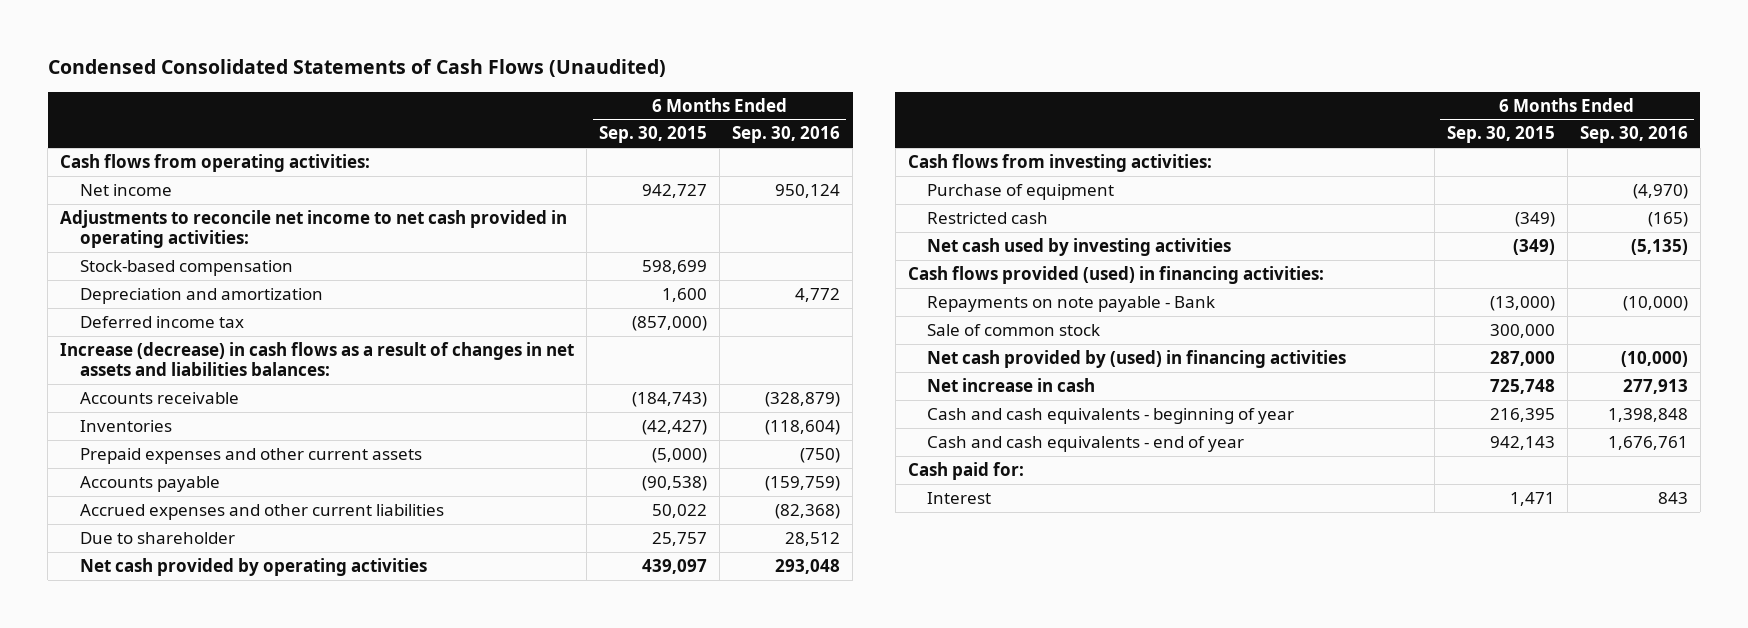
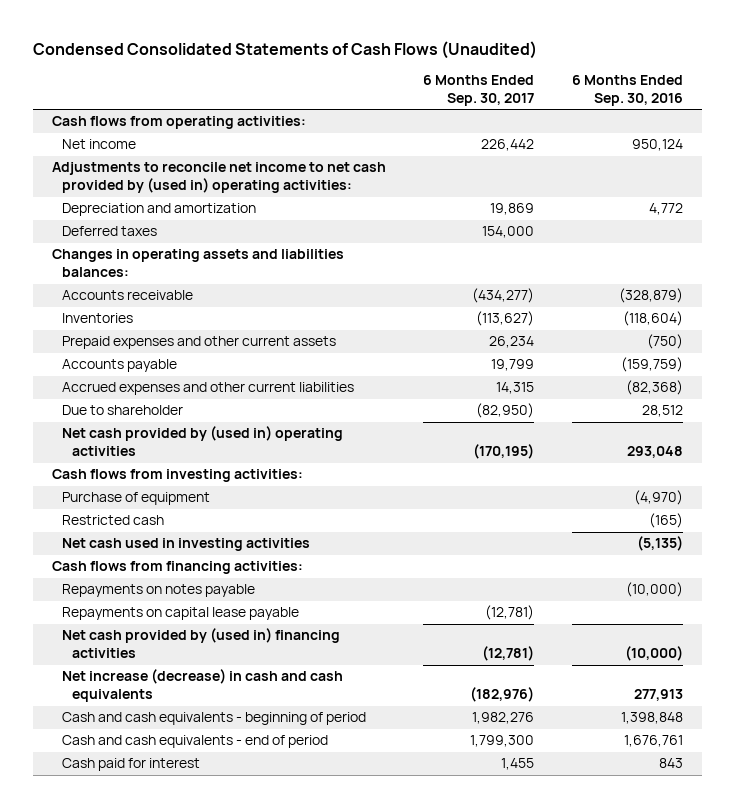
- | 6 Months Ended Sep. 30, 2015 | 6 Months Ended Sep. 30, 2016
+ | 6 Months Ended Sep. 30, 2017 | 6 Months Ended Sep. 30, 2016
- Adjustments to reconcile net income to net cash provided in operating activities:
- Stock-based compensation | 598,699 |
+ Adjustments to reconcile net income to net cash provided by (used in) operating activities:
- Deferred income tax | (857,000) |
- Increase (decrease) in cash flows as a result of changes in net assets and liabilities balances:
+ Deferred taxes | 154,000 |
+ Changes in operating assets and liabilities balances:
- Net cash provided by operating activities | 439,097 | 293,048
+ Net cash provided by (used in) operating activities | (170,195) | 293,048
- Net cash used by investing activities | (349) | (5,135)
- Cash flows provided (used) in financing activities:
- Repayments on note payable - Bank | (13,000) | (10,000)
- Sale of common stock | 300,000 |
- Net cash provided by (used) in financing activities | 287,000 | (10,000)
- Net increase in cash | 725,748 | 277,913
- Cash and cash equivalents - beginning of year | 216,395 | 1,398,848
- Cash and cash equivalents - end of year | 942,143 | 1,676,761
- Cash paid for:
- Interest | 1,471 | 843
+ Net cash used in investing activities | | (5,135)
+ Cash flows from financing activities:
+ Repayments on notes payable | | (10,000)
+ Repayments on capital lease payable | (12,781) |
+ Net cash provided by (used in) financing activities | (12,781) | (10,000)
+ Net increase (decrease) in cash and cash equivalents | (182,976) | 277,913
+ Cash and cash equivalents - beginning of period | 1,982,276 | 1,398,848
+ Cash and cash equivalents - end of period | 1,799,300 | 1,676,761
+ Cash paid for interest | 1,455 | 843

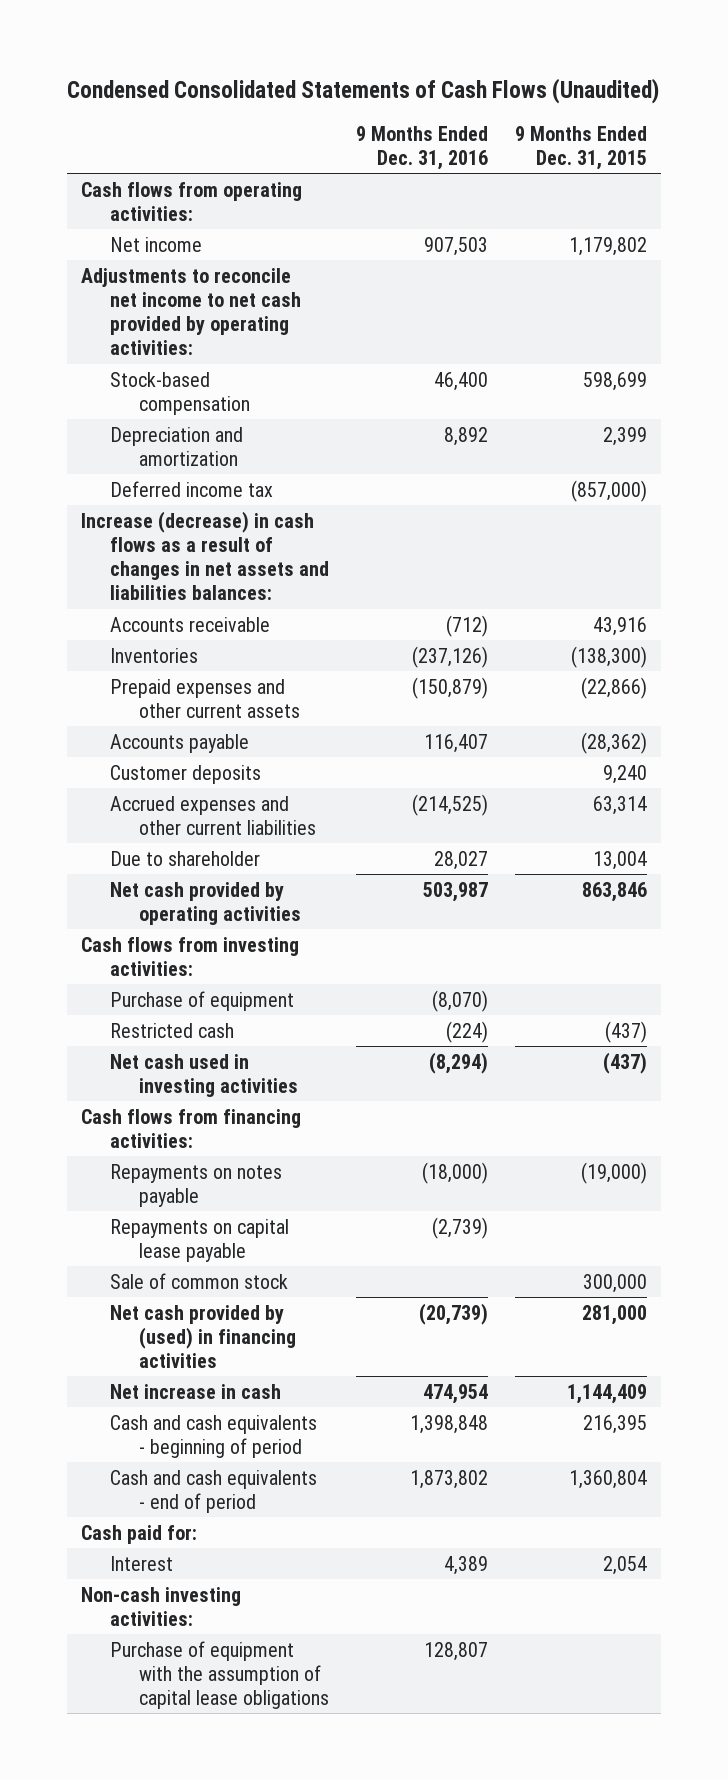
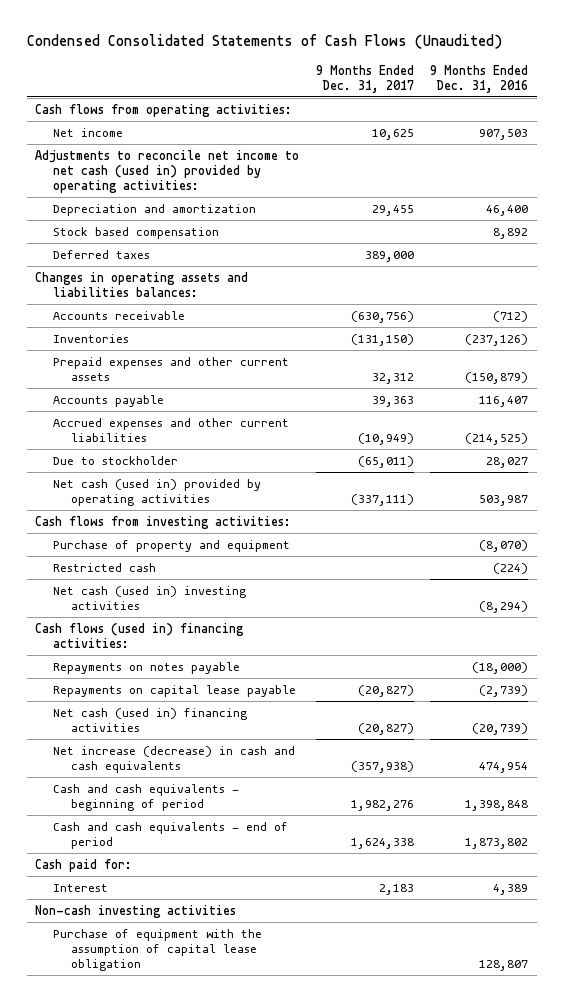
- | 9 Months Ended Dec. 31, 2016 | 9 Months Ended Dec. 31, 2015
+ | 9 Months Ended Dec. 31, 2017 | 9 Months Ended Dec. 31, 2016
- Adjustments to reconcile net income to net cash provided by operating activities:
- Stock-based compensation | 46,400 | 598,699
- Depreciation and amortization | 8,892 | 2,399
- Deferred income tax | | (857,000)
- Increase (decrease) in cash flows as a result of changes in net assets and liabilities balances:
+ Adjustments to reconcile net income to net cash (used in) provided by operating activities:
+ Depreciation and amortization | 29,455 | 46,400
+ Stock based compensation | | 8,892
+ Deferred taxes | 389,000 |
+ Changes in operating assets and liabilities balances:
- Customer deposits | | 9,240
- Due to shareholder | 28,027 | 13,004
- Net cash provided by operating activities | 503,987 | 863,846
+ Due to stockholder | (65,011) | 28,027
+ Net cash (used in) provided by operating activities | (337,111) | 503,987
- Purchase of equipment | (8,070) |
+ Purchase of property and equipment | | (8,070)
- Net cash used in investing activities | (8,294) | (437)
- Cash flows from financing activities:
+ Net cash (used in) investing activities | | (8,294)
+ Cash flows (used in) financing activities:
- Sale of common stock | | 300,000
- Net cash provided by (used) in financing activities | (20,739) | 281,000
- Net increase in cash | 474,954 | 1,144,409
+ Net cash (used in) financing activities | (20,827) | (20,739)
+ Net increase (decrease) in cash and cash equivalents | (357,938) | 474,954
- Non-cash investing activities:
- Purchase of equipment with the assumption of capital lease obligations | 128,807 |
+ Non-cash investing activities
+ Purchase of equipment with the assumption of capital lease obligation | | 128,807

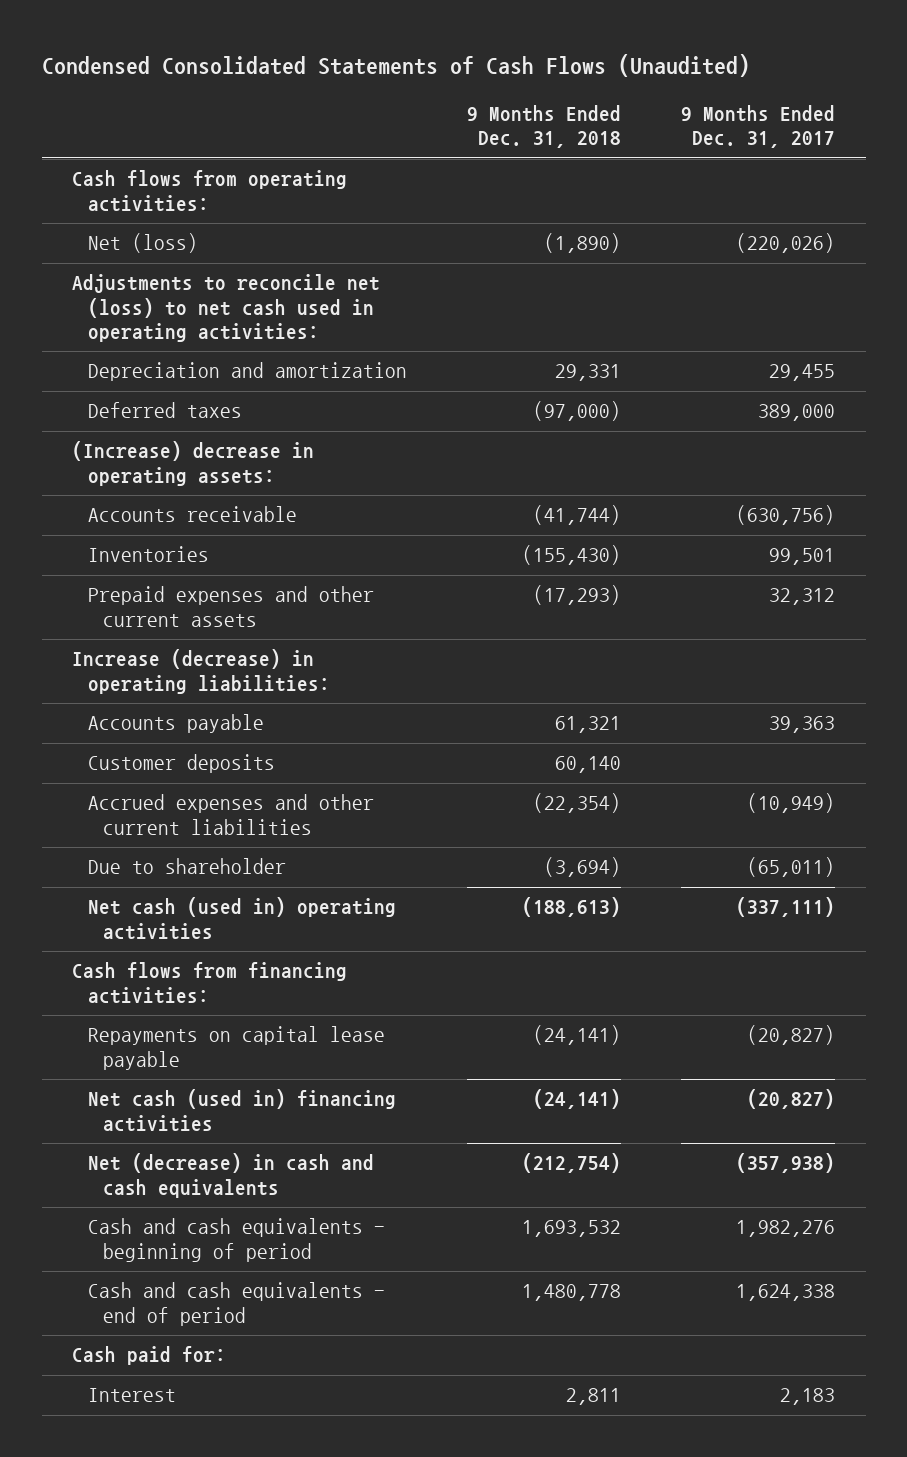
- | 9 Months Ended Dec. 31, 2017 | 9 Months Ended Dec. 31, 2016
+ | 9 Months Ended Dec. 31, 2018 | 9 Months Ended Dec. 31, 2017
- Net income | 10,625 | 907,503
- Adjustments to reconcile net income to net cash (used in) provided by operating activities:
+ Net (loss) | (1,890) | (220,026)
+ Adjustments to reconcile net (loss) to net cash used in operating activities:
- Stock based compensation | | 8,892
- Changes in operating assets and liabilities balances:
+ (Increase) decrease in operating assets:
- Inventories | (131,150) | (237,126)
+ Inventories | (155,430) | 99,501
+ Increase (decrease) in operating liabilities:
+ Customer deposits | 60,140 |
- Due to stockholder | (65,011) | 28,027
- Net cash (used in) provided by operating activities | (337,111) | 503,987
- Cash flows from investing activities:
- Purchase of property and equipment | | (8,070)
- Restricted cash | | (224)
- Net cash (used in) investing activities | | (8,294)
- Cash flows (used in) financing activities:
- Repayments on notes payable | | (18,000)
+ Due to shareholder | (3,694) | (65,011)
+ Net cash (used in) operating activities | (188,613) | (337,111)
+ Cash flows from financing activities:
- Net increase (decrease) in cash and cash equivalents | (357,938) | 474,954
+ Net (decrease) in cash and cash equivalents | (212,754) | (357,938)
- Non-cash investing activities
- Purchase of equipment with the assumption of capital lease obligation | | 128,807

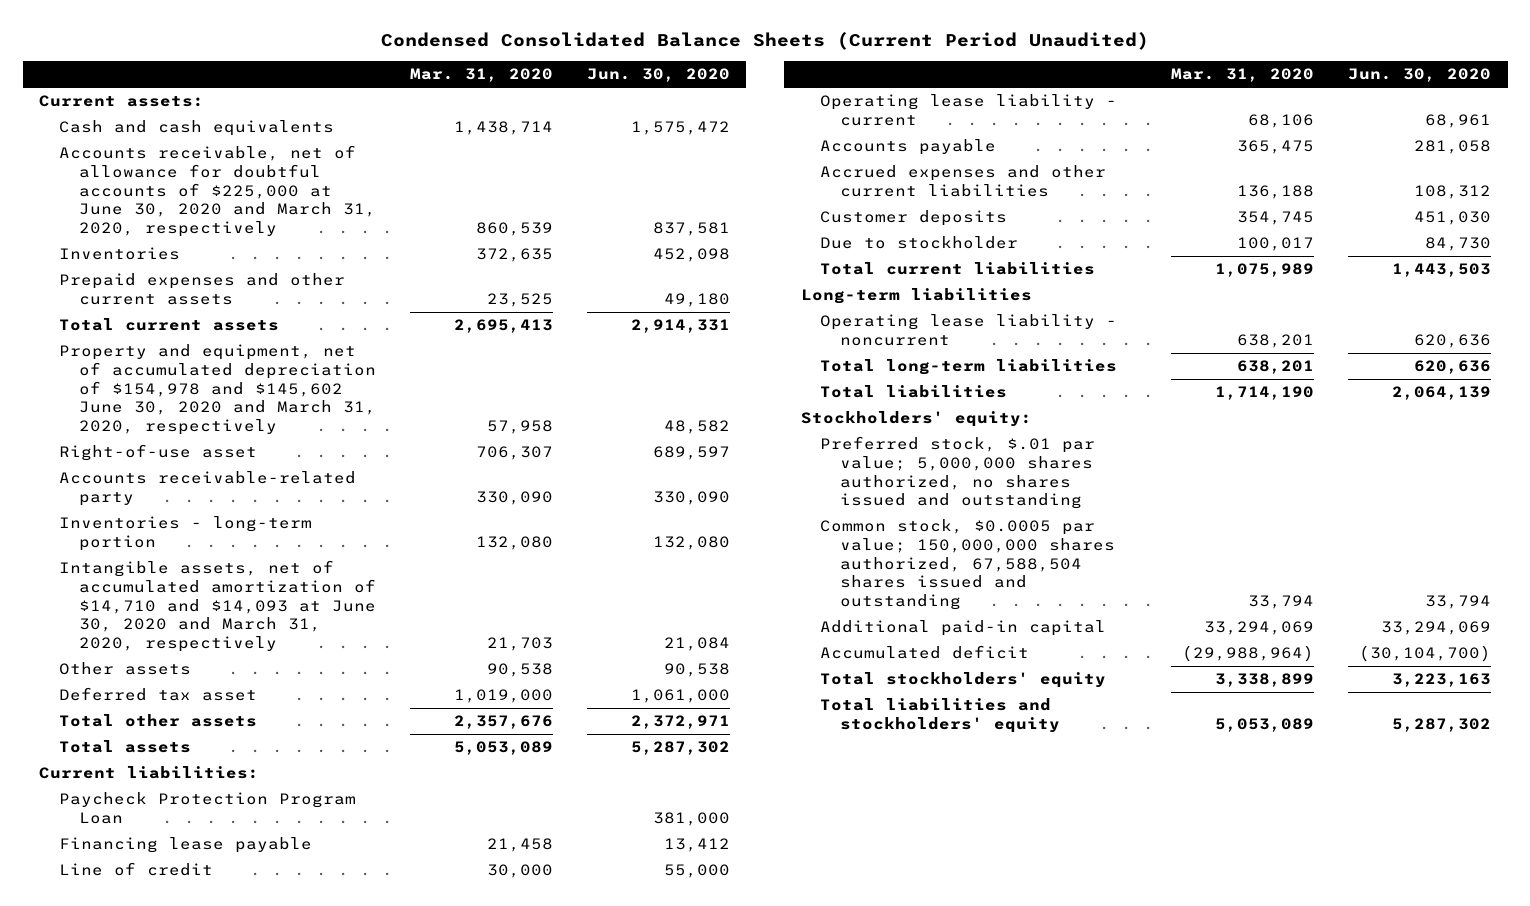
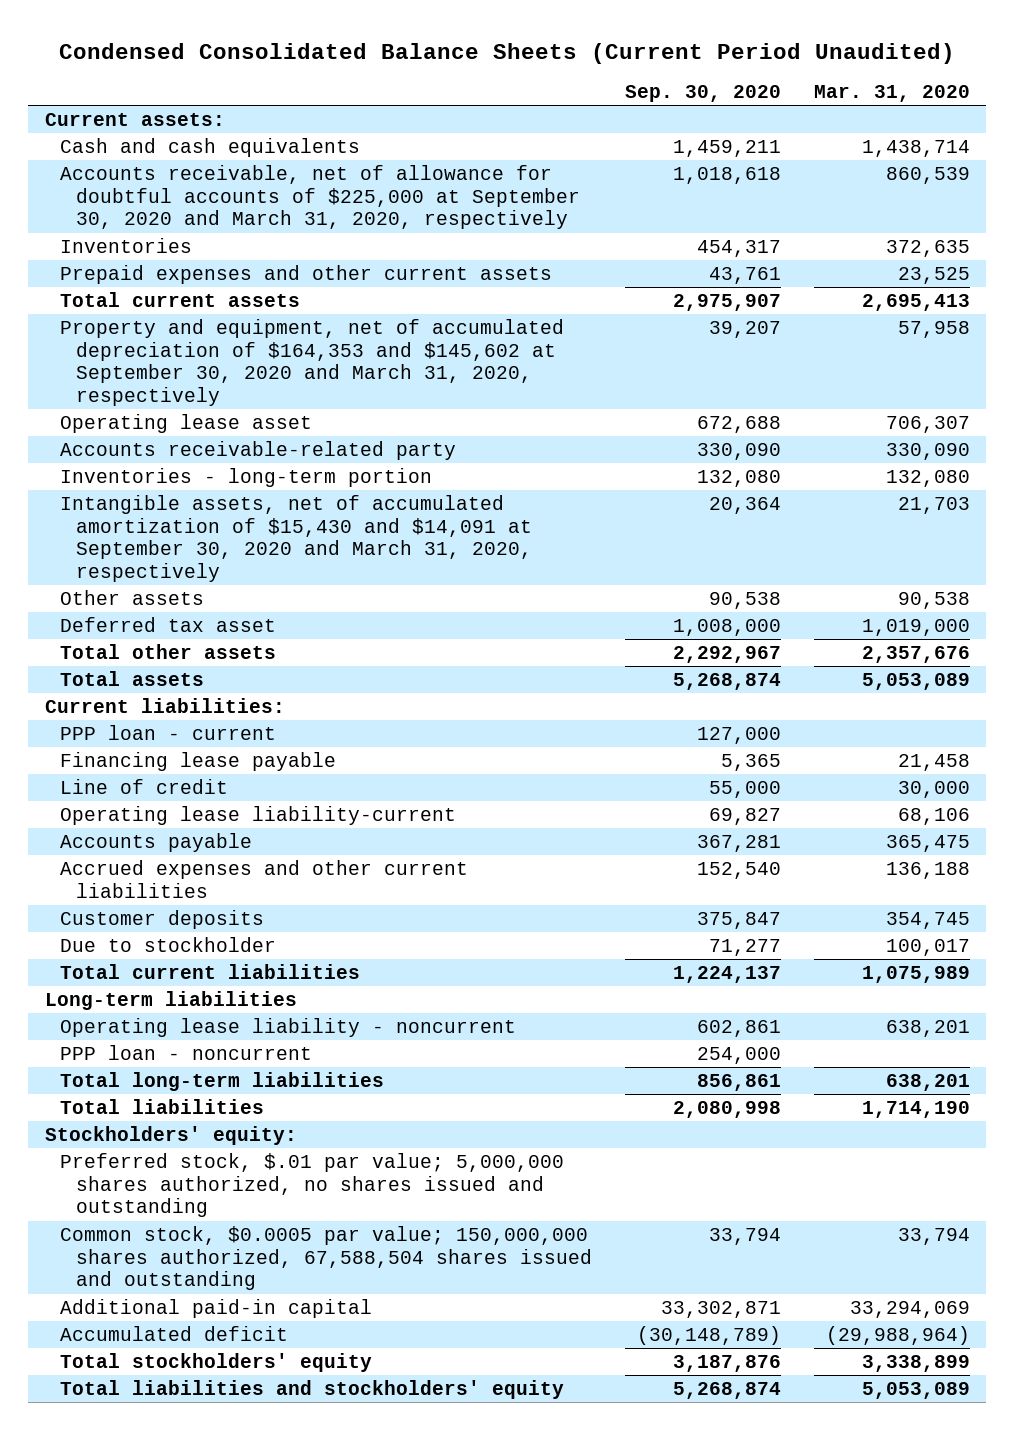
- | Mar. 31, 2020 | Jun. 30, 2020
+ | Sep. 30, 2020 | Mar. 31, 2020
- Accounts receivable, net of allowance for doubtful accounts of $225,000 at June 30, 2020 and March 31, 2020, respectively | 860,539 | 837,581
+ Accounts receivable, net of allowance for doubtful accounts of $225,000 at September 30, 2020 and March 31, 2020, respectively | 1,018,618 | 860,539
- Property and equipment, net of accumulated depreciation of $154,978 and $145,602 June 30, 2020 and March 31, 2020, respectively | 57,958 | 48,582
- Right-of-use asset | 706,307 | 689,597
+ Property and equipment, net of accumulated depreciation of $164,353 and $145,602 at September 30, 2020 and March 31, 2020, respectively | 39,207 | 57,958
+ Operating lease asset | 672,688 | 706,307
- Intangible assets, net of accumulated amortization of $14,710 and $14,093 at June 30, 2020 and March 31, 2020, respectively | 21,703 | 21,084
+ Intangible assets, net of accumulated amortization of $15,430 and $14,091 at September 30, 2020 and March 31, 2020, respectively | 20,364 | 21,703
- Paycheck Protection Program Loan | | 381,000
+ PPP loan - current | 127,000 |
- Operating lease liability - current | 68,106 | 68,961
+ Operating lease liability-current | 69,827 | 68,106
+ PPP loan - noncurrent | 254,000 |

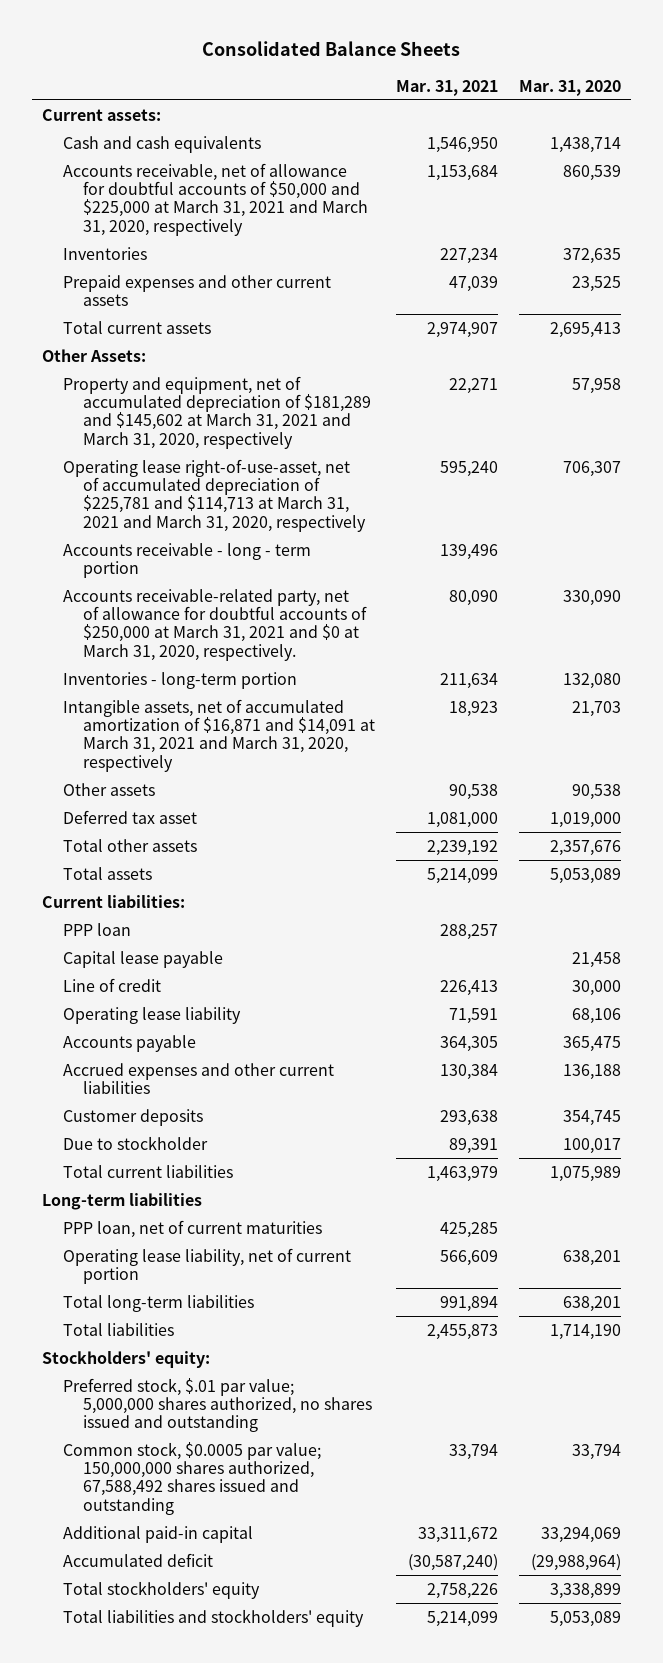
- Condensed Consolidated Balance Sheets (Current Period Unaudited)
+ Consolidated Balance Sheets
- | Sep. 30, 2020 | Mar. 31, 2020
+ | Mar. 31, 2021 | Mar. 31, 2020
- Accounts receivable, net of allowance for doubtful accounts of $225,000 at September 30, 2020 and March 31, 2020, respectively | 1,018,618 | 860,539
+ Accounts receivable, net of allowance for doubtful accounts of $50,000 and $225,000 at March 31, 2021 and March 31, 2020, respectively | 1,153,684 | 860,539
- Property and equipment, net of accumulated depreciation of $164,353 and $145,602 at September 30, 2020 and March 31, 2020, respectively | 39,207 | 57,958
- Operating lease asset | 672,688 | 706,307
- Accounts receivable-related party | 330,090 | 330,090
+ Other Assets:
+ Property and equipment, net of accumulated depreciation of $181,289 and $145,602 at March 31, 2021 and March 31, 2020, respectively | 22,271 | 57,958
+ Operating lease right-of-use-asset, net of accumulated depreciation of $225,781 and $114,713 at March 31, 2021 and March 31, 2020, respectively | 595,240 | 706,307
+ Accounts receivable - long - term portion | 139,496 |
+ Accounts receivable-related party, net of allowance for doubtful accounts of $250,000 at March 31, 2021 and $0 at March 31, 2020, respectively. | 80,090 | 330,090
- Intangible assets, net of accumulated amortization of $15,430 and $14,091 at September 30, 2020 and March 31, 2020, respectively | 20,364 | 21,703
+ Intangible assets, net of accumulated amortization of $16,871 and $14,091 at March 31, 2021 and March 31, 2020, respectively | 18,923 | 21,703
- PPP loan - current | 127,000 |
- Financing lease payable | 5,365 | 21,458
+ PPP loan | 288,257 |
+ Capital lease payable | | 21,458
- Operating lease liability-current | 69,827 | 68,106
+ Operating lease liability | 71,591 | 68,106
- Operating lease liability - noncurrent | 602,861 | 638,201
- PPP loan - noncurrent | 254,000 |
+ PPP loan, net of current maturities | 425,285 |
+ Operating lease liability, net of current portion | 566,609 | 638,201
- Common stock, $0.0005 par value; 150,000,000 shares authorized, 67,588,504 shares issued and outstanding | 33,794 | 33,794
+ Common stock, $0.0005 par value; 150,000,000 shares authorized, 67,588,492 shares issued and outstanding | 33,794 | 33,794

